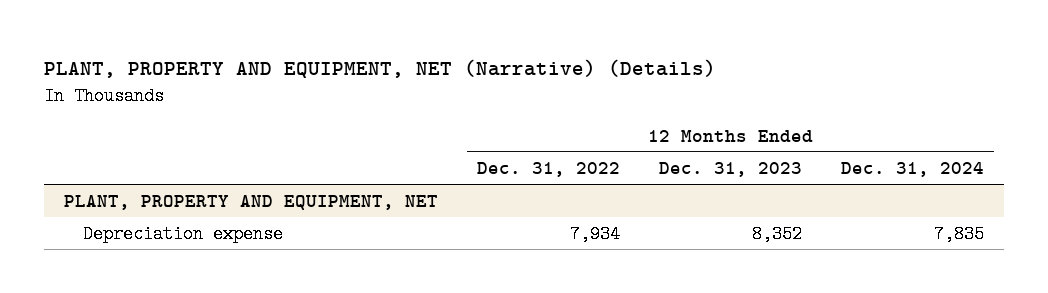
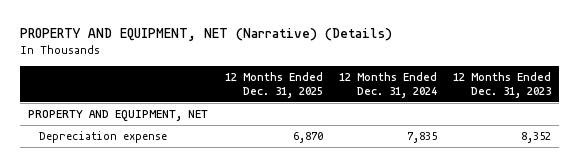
- PLANT, PROPERTY AND EQUIPMENT, NET (Narrative) (Details)
+ PROPERTY AND EQUIPMENT, NET (Narrative) (Details)
- | 12 Months Ended Dec. 31, 2022 | 12 Months Ended Dec. 31, 2023 | 12 Months Ended Dec. 31, 2024
+ | 12 Months Ended Dec. 31, 2025 | 12 Months Ended Dec. 31, 2024 | 12 Months Ended Dec. 31, 2023
- PLANT, PROPERTY AND EQUIPMENT, NET
+ PROPERTY AND EQUIPMENT, NET

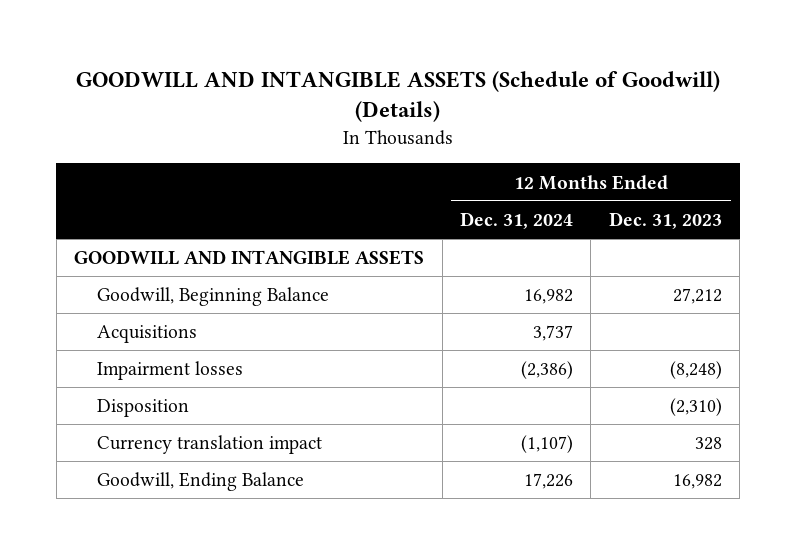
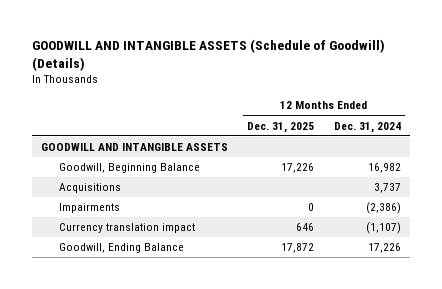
- | 12 Months Ended Dec. 31, 2024 | 12 Months Ended Dec. 31, 2023
+ | 12 Months Ended Dec. 31, 2025 | 12 Months Ended Dec. 31, 2024
- Impairment losses | (2,386) | (8,248)
- Disposition | | (2,310)
+ Impairments | 0 | (2,386)

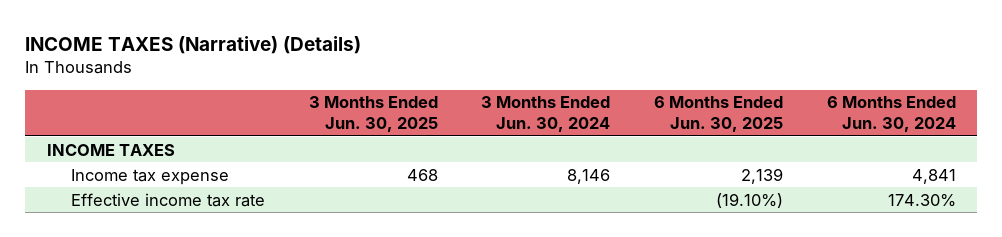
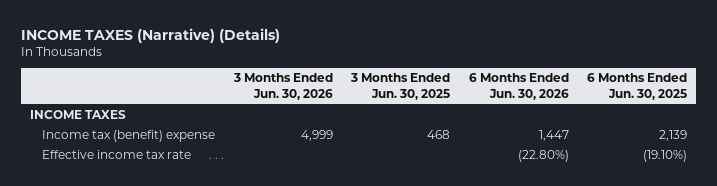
- | 3 Months Ended Jun. 30, 2025 | 3 Months Ended Jun. 30, 2024 | 6 Months Ended Jun. 30, 2025 | 6 Months Ended Jun. 30, 2024
+ | 3 Months Ended Jun. 30, 2026 | 3 Months Ended Jun. 30, 2025 | 6 Months Ended Jun. 30, 2026 | 6 Months Ended Jun. 30, 2025
- Income tax expense | 468 | 8,146 | 2,139 | 4,841
+ Income tax (benefit) expense | 4,999 | 468 | 1,447 | 2,139

